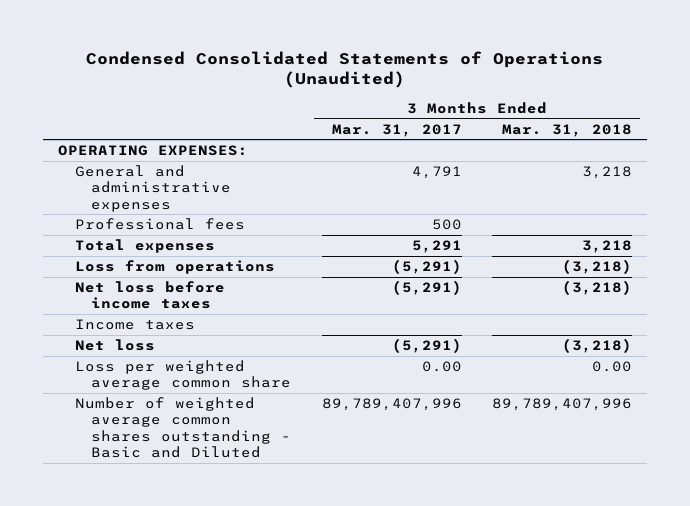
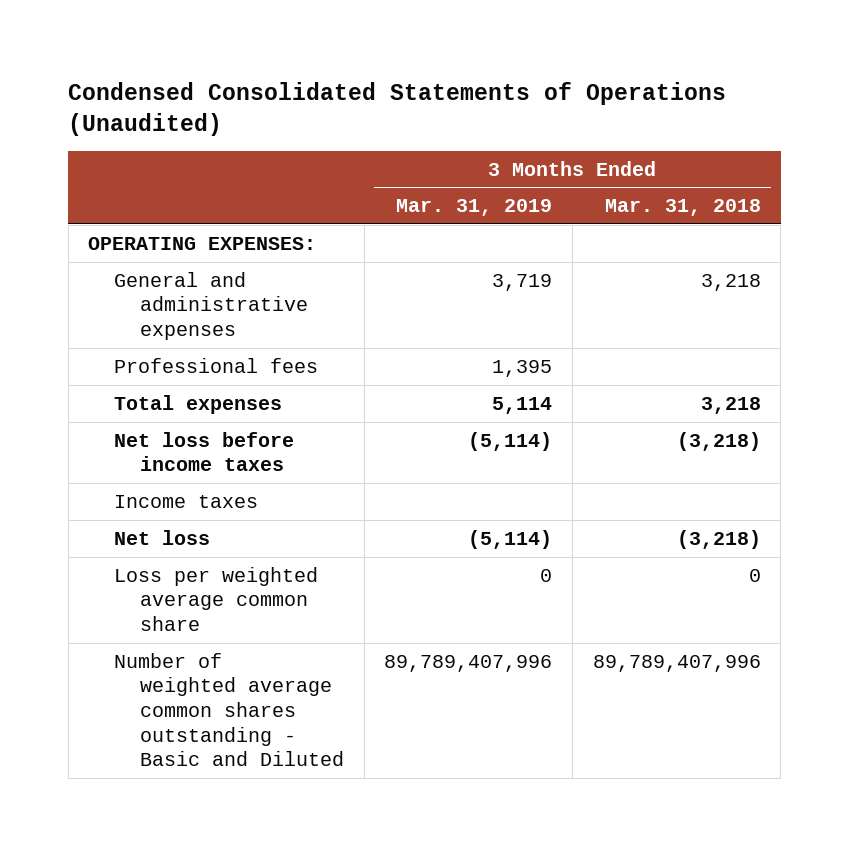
- | 3 Months Ended Mar. 31, 2017 | 3 Months Ended Mar. 31, 2018
+ | 3 Months Ended Mar. 31, 2019 | 3 Months Ended Mar. 31, 2018
- Loss from operations | (5,291) | (3,218)
- Loss per weighted average common share | 0.00 | 0.00
+ Loss per weighted average common share | 0 | 0

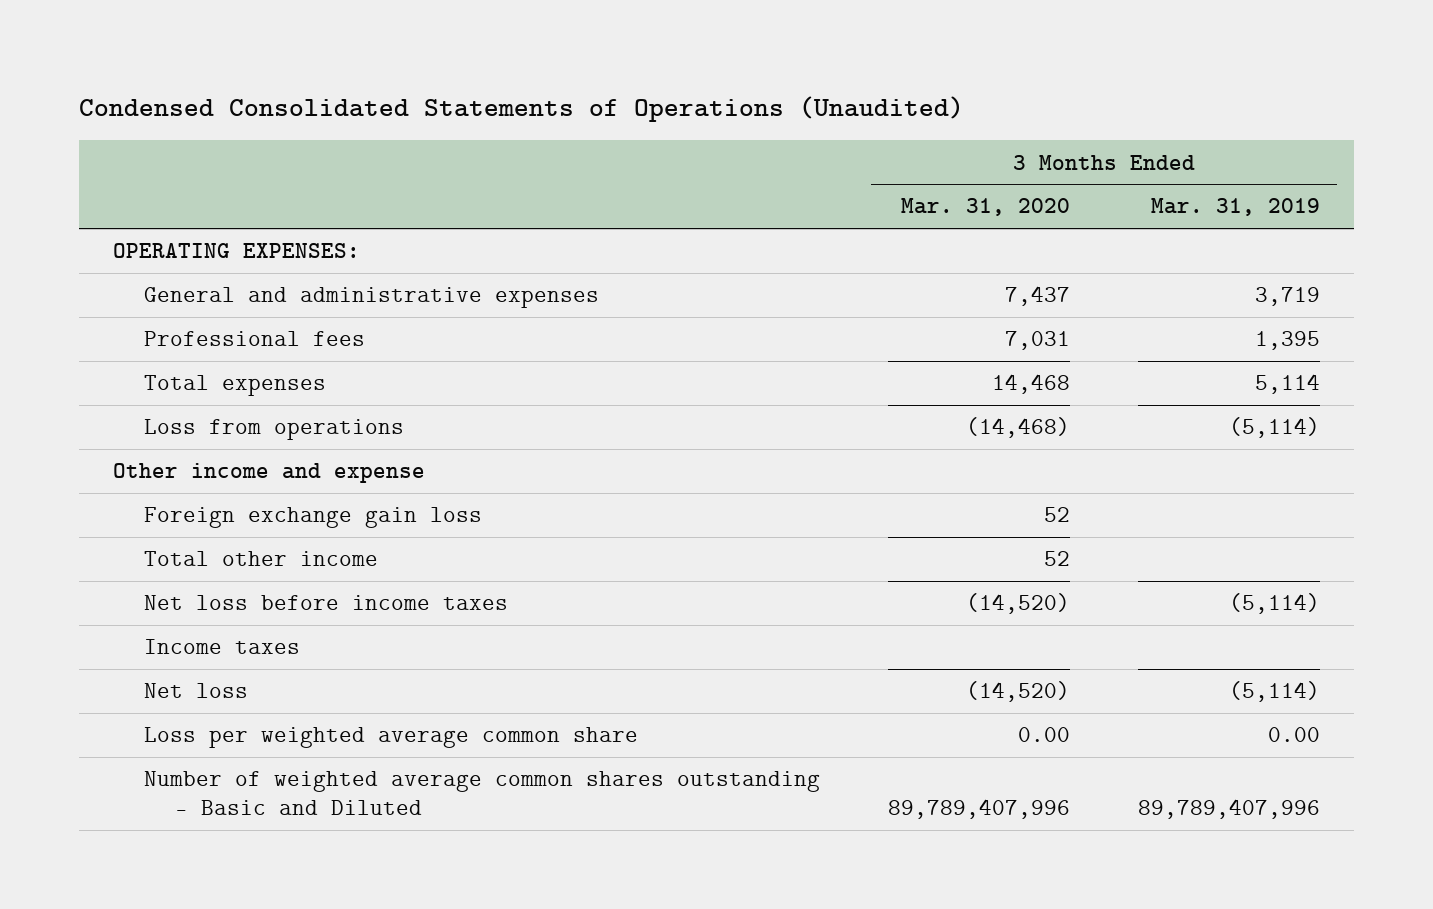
- | 3 Months Ended Mar. 31, 2019 | 3 Months Ended Mar. 31, 2018
+ | 3 Months Ended Mar. 31, 2020 | 3 Months Ended Mar. 31, 2019
+ Loss from operations | (14,468) | (5,114)
+ Other income and expense
+ Foreign exchange gain loss | 52 |
+ Total other income | 52 |
- Loss per weighted average common share | 0 | 0
+ Loss per weighted average common share | 0.00 | 0.00

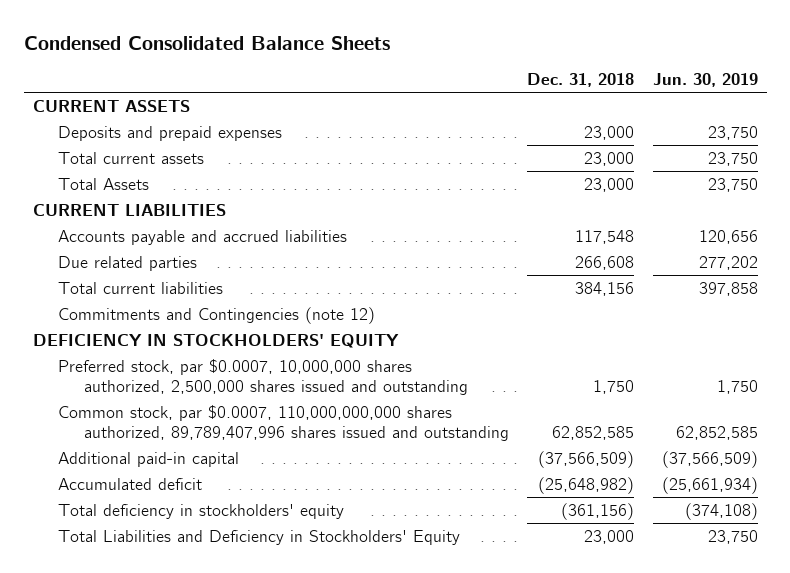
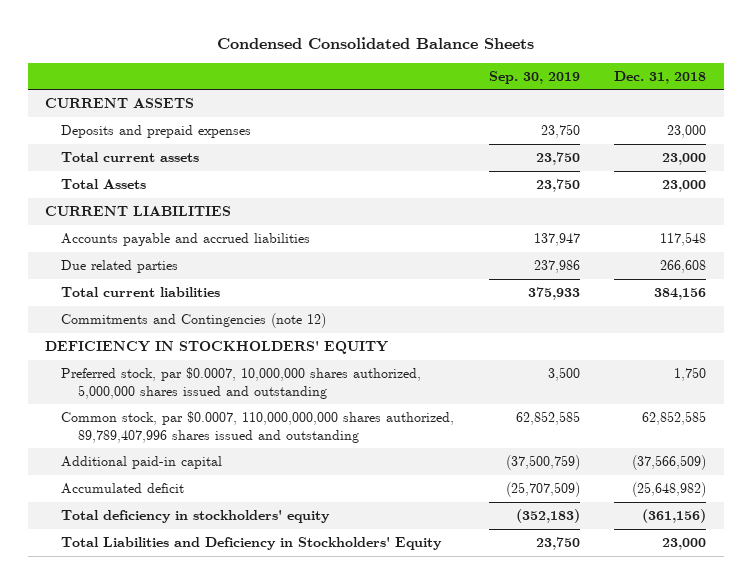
- | Dec. 31, 2018 | Jun. 30, 2019
+ | Sep. 30, 2019 | Dec. 31, 2018
- Preferred stock, par $0.0007, 10,000,000 shares authorized, 2,500,000 shares issued and outstanding | 1,750 | 1,750
+ Preferred stock, par $0.0007, 10,000,000 shares authorized, 5,000,000 shares issued and outstanding | 3,500 | 1,750

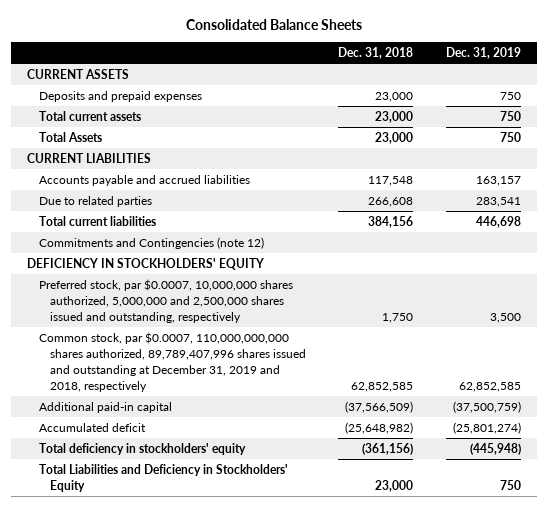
- Condensed Consolidated Balance Sheets
+ Consolidated Balance Sheets
- | Sep. 30, 2019 | Dec. 31, 2018
+ | Dec. 31, 2018 | Dec. 31, 2019
- Due related parties | 237,986 | 266,608
+ Due to related parties | 266,608 | 283,541
- Preferred stock, par $0.0007, 10,000,000 shares authorized, 5,000,000 shares issued and outstanding | 3,500 | 1,750
- Common stock, par $0.0007, 110,000,000,000 shares authorized, 89,789,407,996 shares issued and outstanding | 62,852,585 | 62,852,585
+ Preferred stock, par $0.0007, 10,000,000 shares authorized, 5,000,000 and 2,500,000 shares issued and outstanding, respectively | 1,750 | 3,500
+ Common stock, par $0.0007, 110,000,000,000 shares authorized, 89,789,407,996 shares issued and outstanding at December 31, 2019 and 2018, respectively | 62,852,585 | 62,852,585

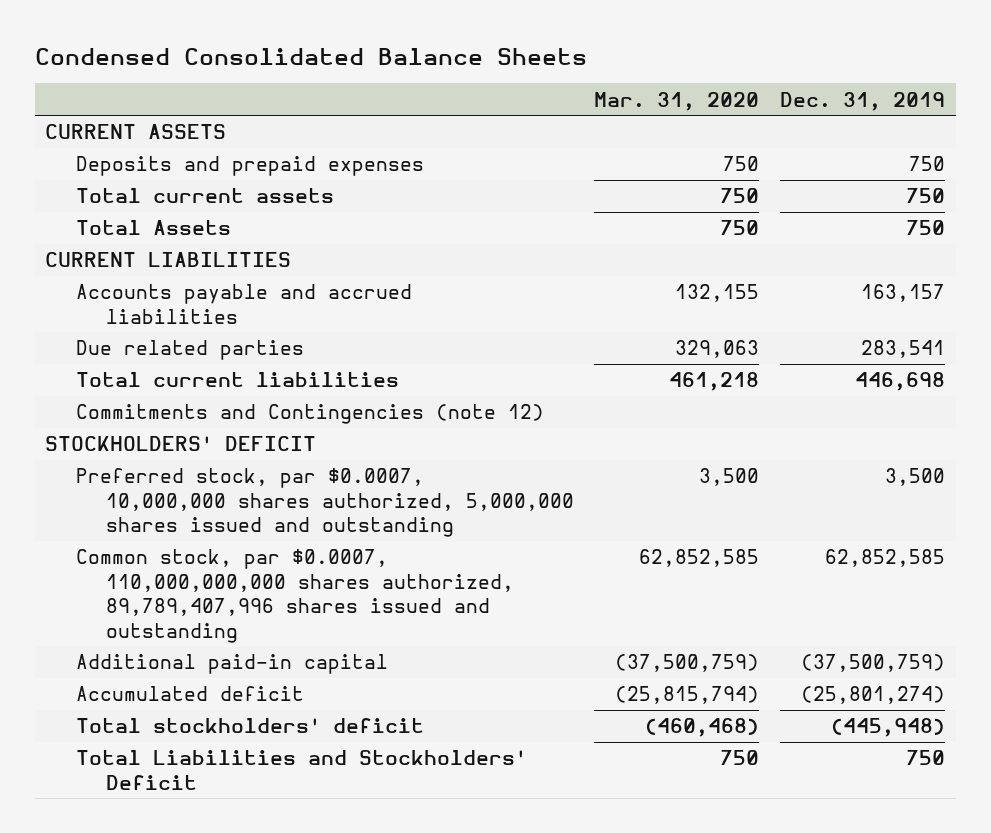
- Consolidated Balance Sheets
+ Condensed Consolidated Balance Sheets
- | Dec. 31, 2018 | Dec. 31, 2019
+ | Mar. 31, 2020 | Dec. 31, 2019
- Due to related parties | 266,608 | 283,541
+ Due related parties | 329,063 | 283,541
- DEFICIENCY IN STOCKHOLDERS' EQUITY
- Preferred stock, par $0.0007, 10,000,000 shares authorized, 5,000,000 and 2,500,000 shares issued and outstanding, respectively | 1,750 | 3,500
- Common stock, par $0.0007, 110,000,000,000 shares authorized, 89,789,407,996 shares issued and outstanding at December 31, 2019 and 2018, respectively | 62,852,585 | 62,852,585
+ STOCKHOLDERS' DEFICIT
+ Preferred stock, par $0.0007, 10,000,000 shares authorized, 5,000,000 shares issued and outstanding | 3,500 | 3,500
+ Common stock, par $0.0007, 110,000,000,000 shares authorized, 89,789,407,996 shares issued and outstanding | 62,852,585 | 62,852,585
- Total deficiency in stockholders' equity | (361,156) | (445,948)
- Total Liabilities and Deficiency in Stockholders' Equity | 23,000 | 750
+ Total stockholders' deficit | (460,468) | (445,948)
+ Total Liabilities and Stockholders' Deficit | 750 | 750

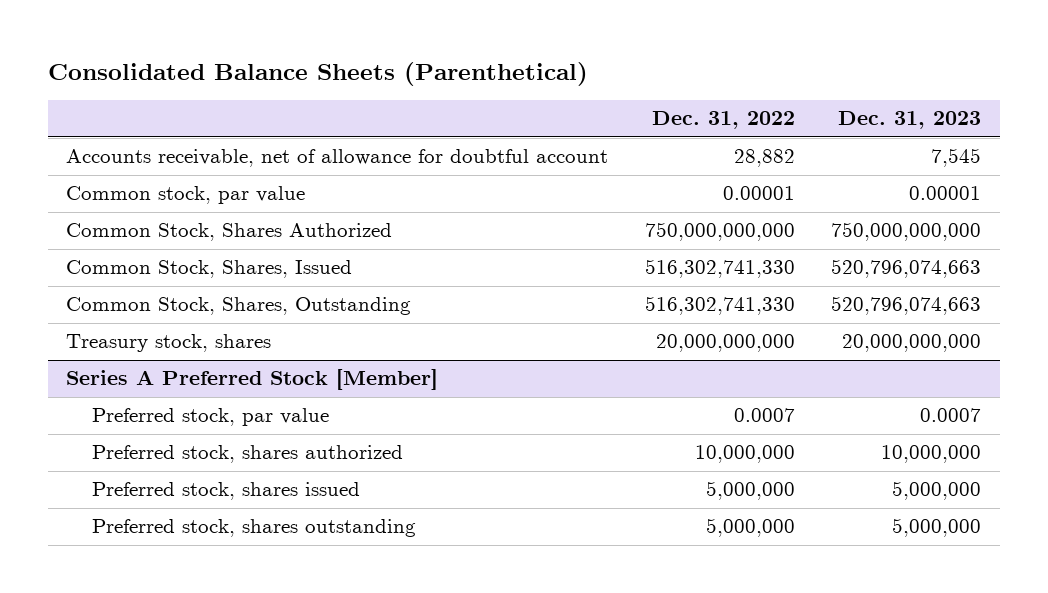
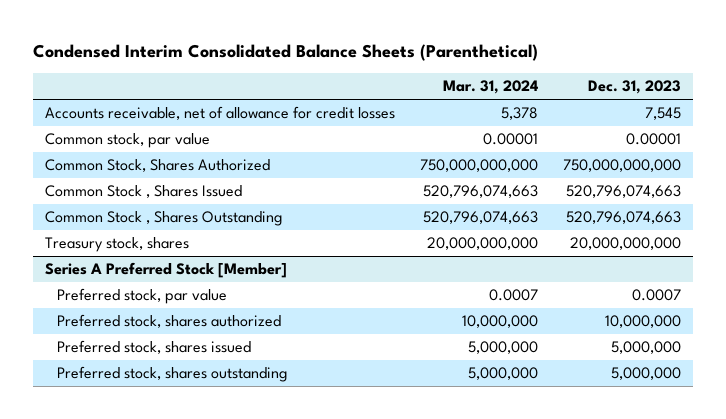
- Consolidated Balance Sheets (Parenthetical)
+ Condensed Interim Consolidated Balance Sheets (Parenthetical)
- | Dec. 31, 2022 | Dec. 31, 2023
+ | Mar. 31, 2024 | Dec. 31, 2023
- Accounts receivable, net of allowance for doubtful account | 28,882 | 7,545
+ Accounts receivable, net of allowance for credit losses | 5,378 | 7,545
- Common Stock, Shares, Issued | 516,302,741,330 | 520,796,074,663
- Common Stock, Shares, Outstanding | 516,302,741,330 | 520,796,074,663
+ Common Stock , Shares Issued | 520,796,074,663 | 520,796,074,663
+ Common Stock , Shares Outstanding | 520,796,074,663 | 520,796,074,663

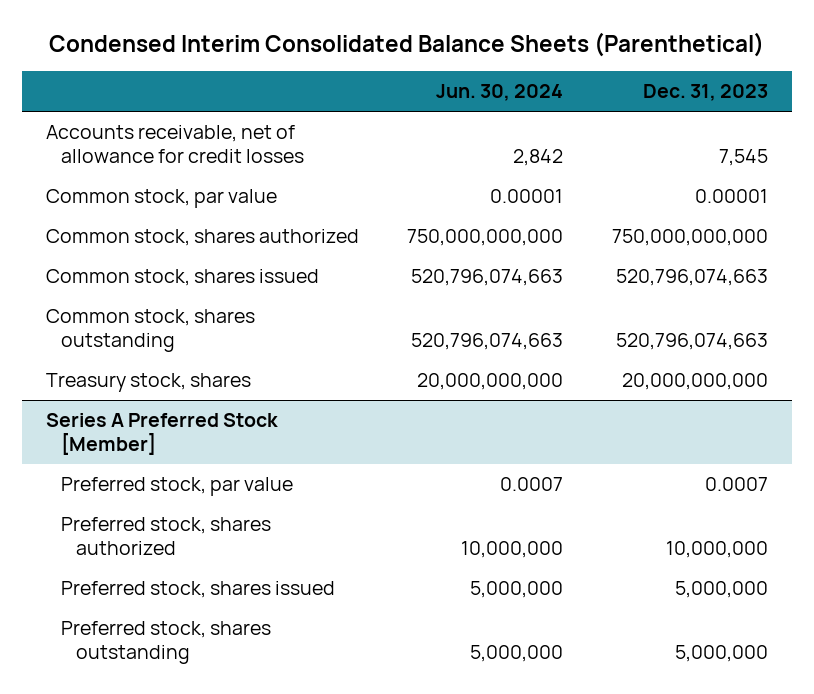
- | Mar. 31, 2024 | Dec. 31, 2023
+ | Jun. 30, 2024 | Dec. 31, 2023
- Common Stock, Shares Authorized | 750,000,000,000 | 750,000,000,000
- Common Stock , Shares Issued | 520,796,074,663 | 520,796,074,663
- Common Stock , Shares Outstanding | 520,796,074,663 | 520,796,074,663
+ Common stock, shares authorized | 750,000,000,000 | 750,000,000,000
+ Common stock, shares issued | 520,796,074,663 | 520,796,074,663
+ Common stock, shares outstanding | 520,796,074,663 | 520,796,074,663

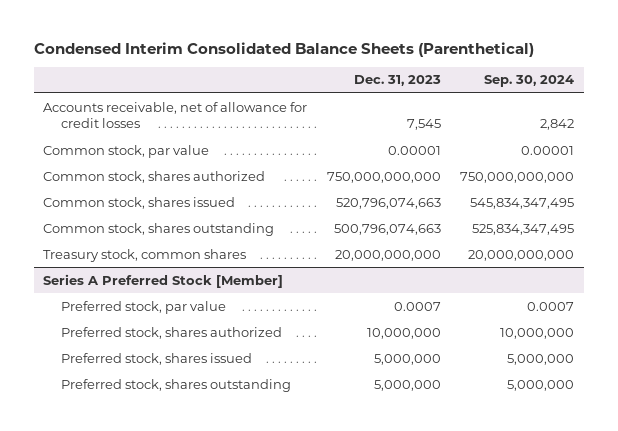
- | Jun. 30, 2024 | Dec. 31, 2023
+ | Dec. 31, 2023 | Sep. 30, 2024
- Common stock, shares outstanding | 520,796,074,663 | 520,796,074,663
- Treasury stock, shares | 20,000,000,000 | 20,000,000,000
+ Common stock, shares outstanding | 500,796,074,663 | 525,834,347,495
+ Treasury stock, common shares | 20,000,000,000 | 20,000,000,000

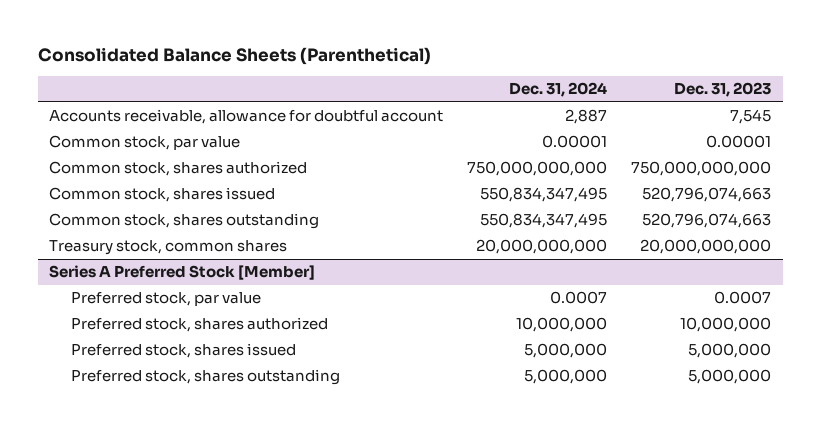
- Condensed Interim Consolidated Balance Sheets (Parenthetical)
+ Consolidated Balance Sheets (Parenthetical)
- | Dec. 31, 2023 | Sep. 30, 2024
+ | Dec. 31, 2024 | Dec. 31, 2023
- Accounts receivable, net of allowance for credit losses | 7,545 | 2,842
+ Accounts receivable, allowance for doubtful account | 2,887 | 7,545
- Common stock, shares outstanding | 500,796,074,663 | 525,834,347,495
+ Common stock, shares outstanding | 550,834,347,495 | 520,796,074,663

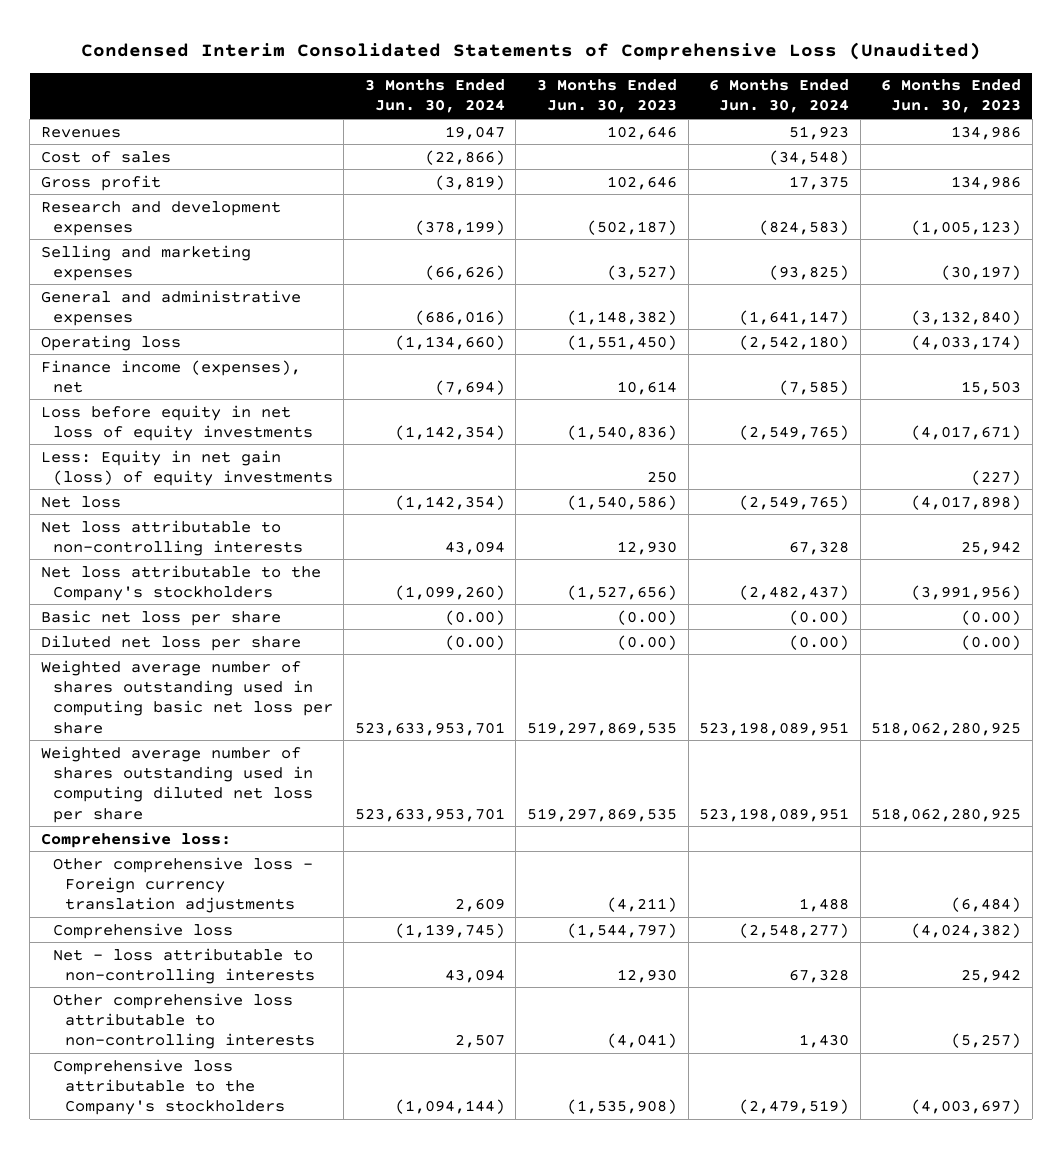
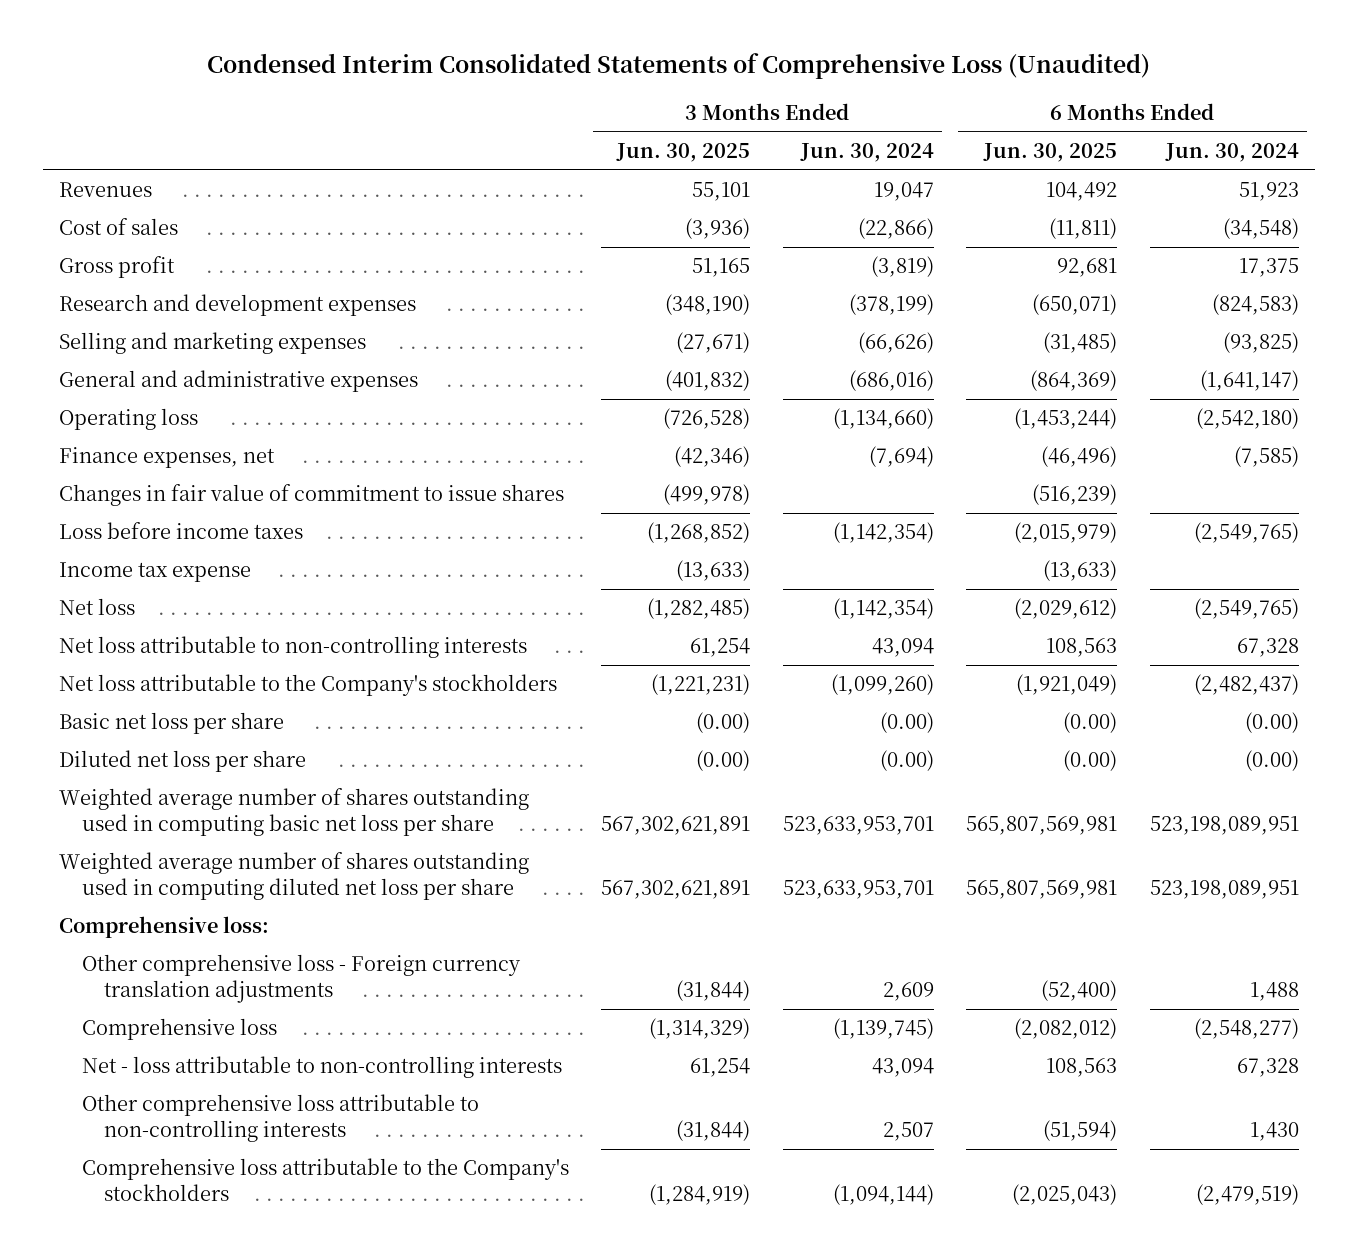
- | 3 Months Ended Jun. 30, 2024 | 3 Months Ended Jun. 30, 2023 | 6 Months Ended Jun. 30, 2024 | 6 Months Ended Jun. 30, 2023
+ | 3 Months Ended Jun. 30, 2025 | 3 Months Ended Jun. 30, 2024 | 6 Months Ended Jun. 30, 2025 | 6 Months Ended Jun. 30, 2024
- Finance income (expenses), net | (7,694) | 10,614 | (7,585) | 15,503
- Loss before equity in net loss of equity investments | (1,142,354) | (1,540,836) | (2,549,765) | (4,017,671)
- Less: Equity in net gain (loss) of equity investments | | 250 | | (227)
+ Finance expenses, net | (42,346) | (7,694) | (46,496) | (7,585)
+ Changes in fair value of commitment to issue shares | (499,978) | | (516,239) |
+ Loss before income taxes | (1,268,852) | (1,142,354) | (2,015,979) | (2,549,765)
+ Income tax expense | (13,633) | | (13,633) |

